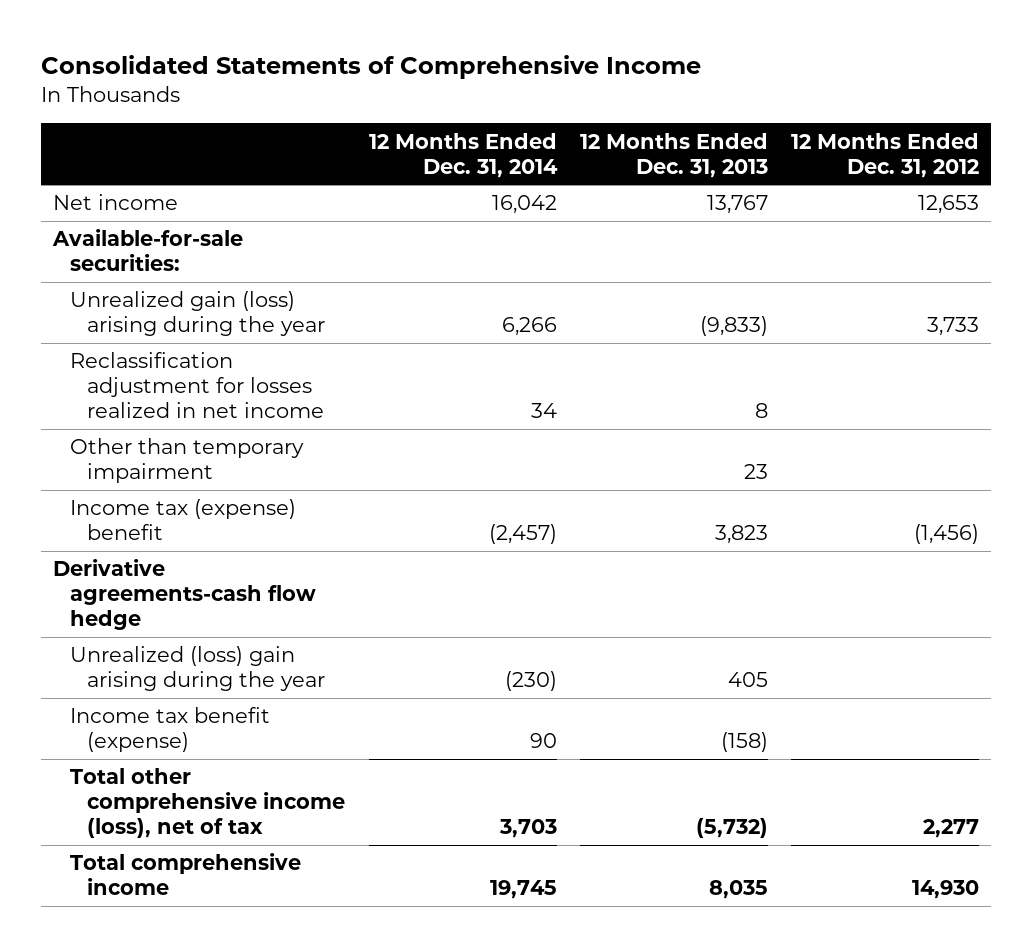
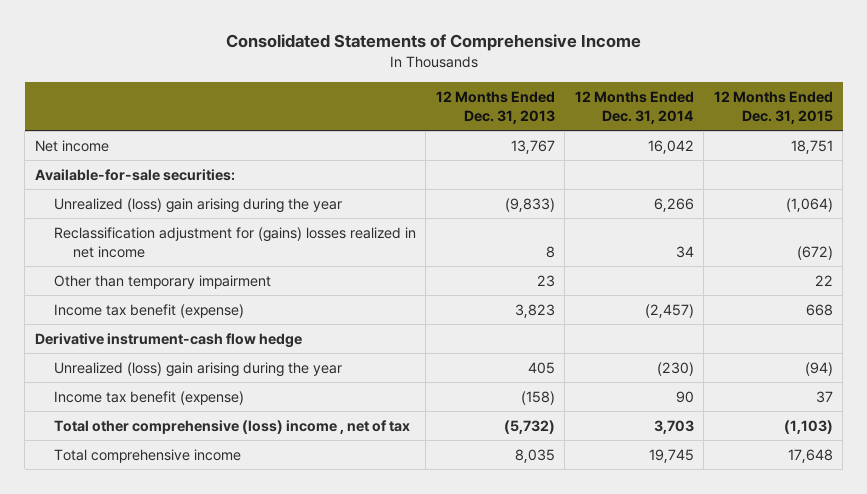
- | 12 Months Ended Dec. 31, 2014 | 12 Months Ended Dec. 31, 2013 | 12 Months Ended Dec. 31, 2012
+ | 12 Months Ended Dec. 31, 2013 | 12 Months Ended Dec. 31, 2014 | 12 Months Ended Dec. 31, 2015
- Unrealized gain (loss) arising during the year | 6,266 | (9,833) | 3,733
- Reclassification adjustment for losses realized in net income | 34 | 8 |
+ Unrealized (loss) gain arising during the year | (9,833) | 6,266 | (1,064)
+ Reclassification adjustment for (gains) losses realized in net income | 8 | 34 | (672)
- Income tax (expense) benefit | (2,457) | 3,823 | (1,456)
- Derivative agreements-cash flow hedge
+ Income tax benefit (expense) | 3,823 | (2,457) | 668
+ Derivative instrument-cash flow hedge
- Total other comprehensive income (loss), net of tax | 3,703 | (5,732) | 2,277
+ Total other comprehensive (loss) income , net of tax | (5,732) | 3,703 | (1,103)

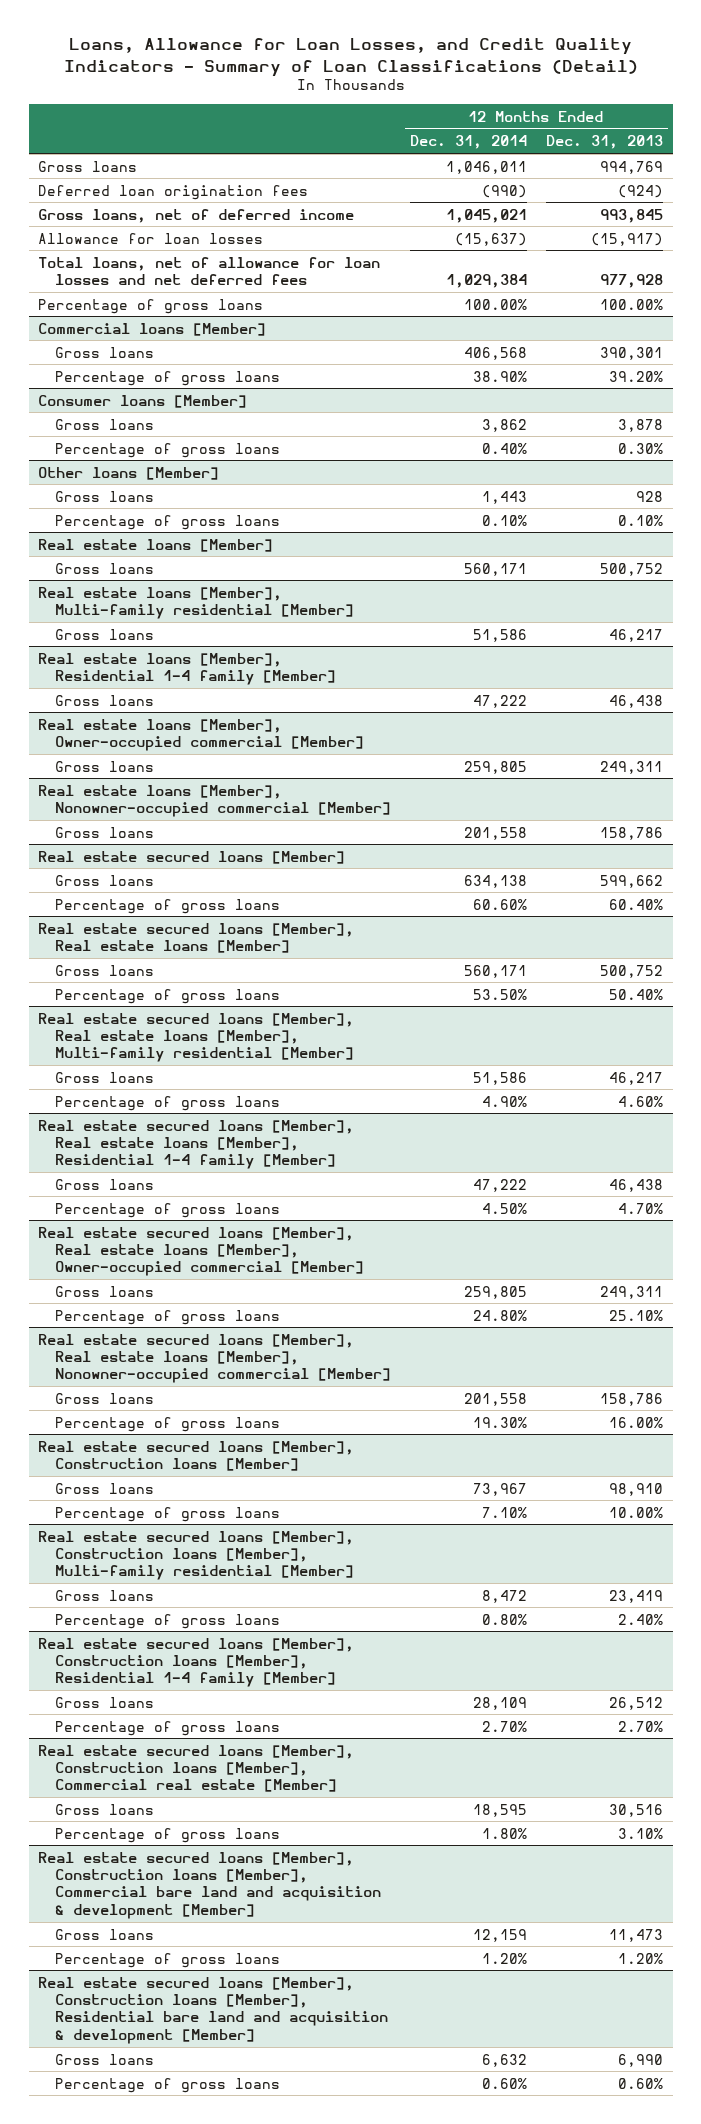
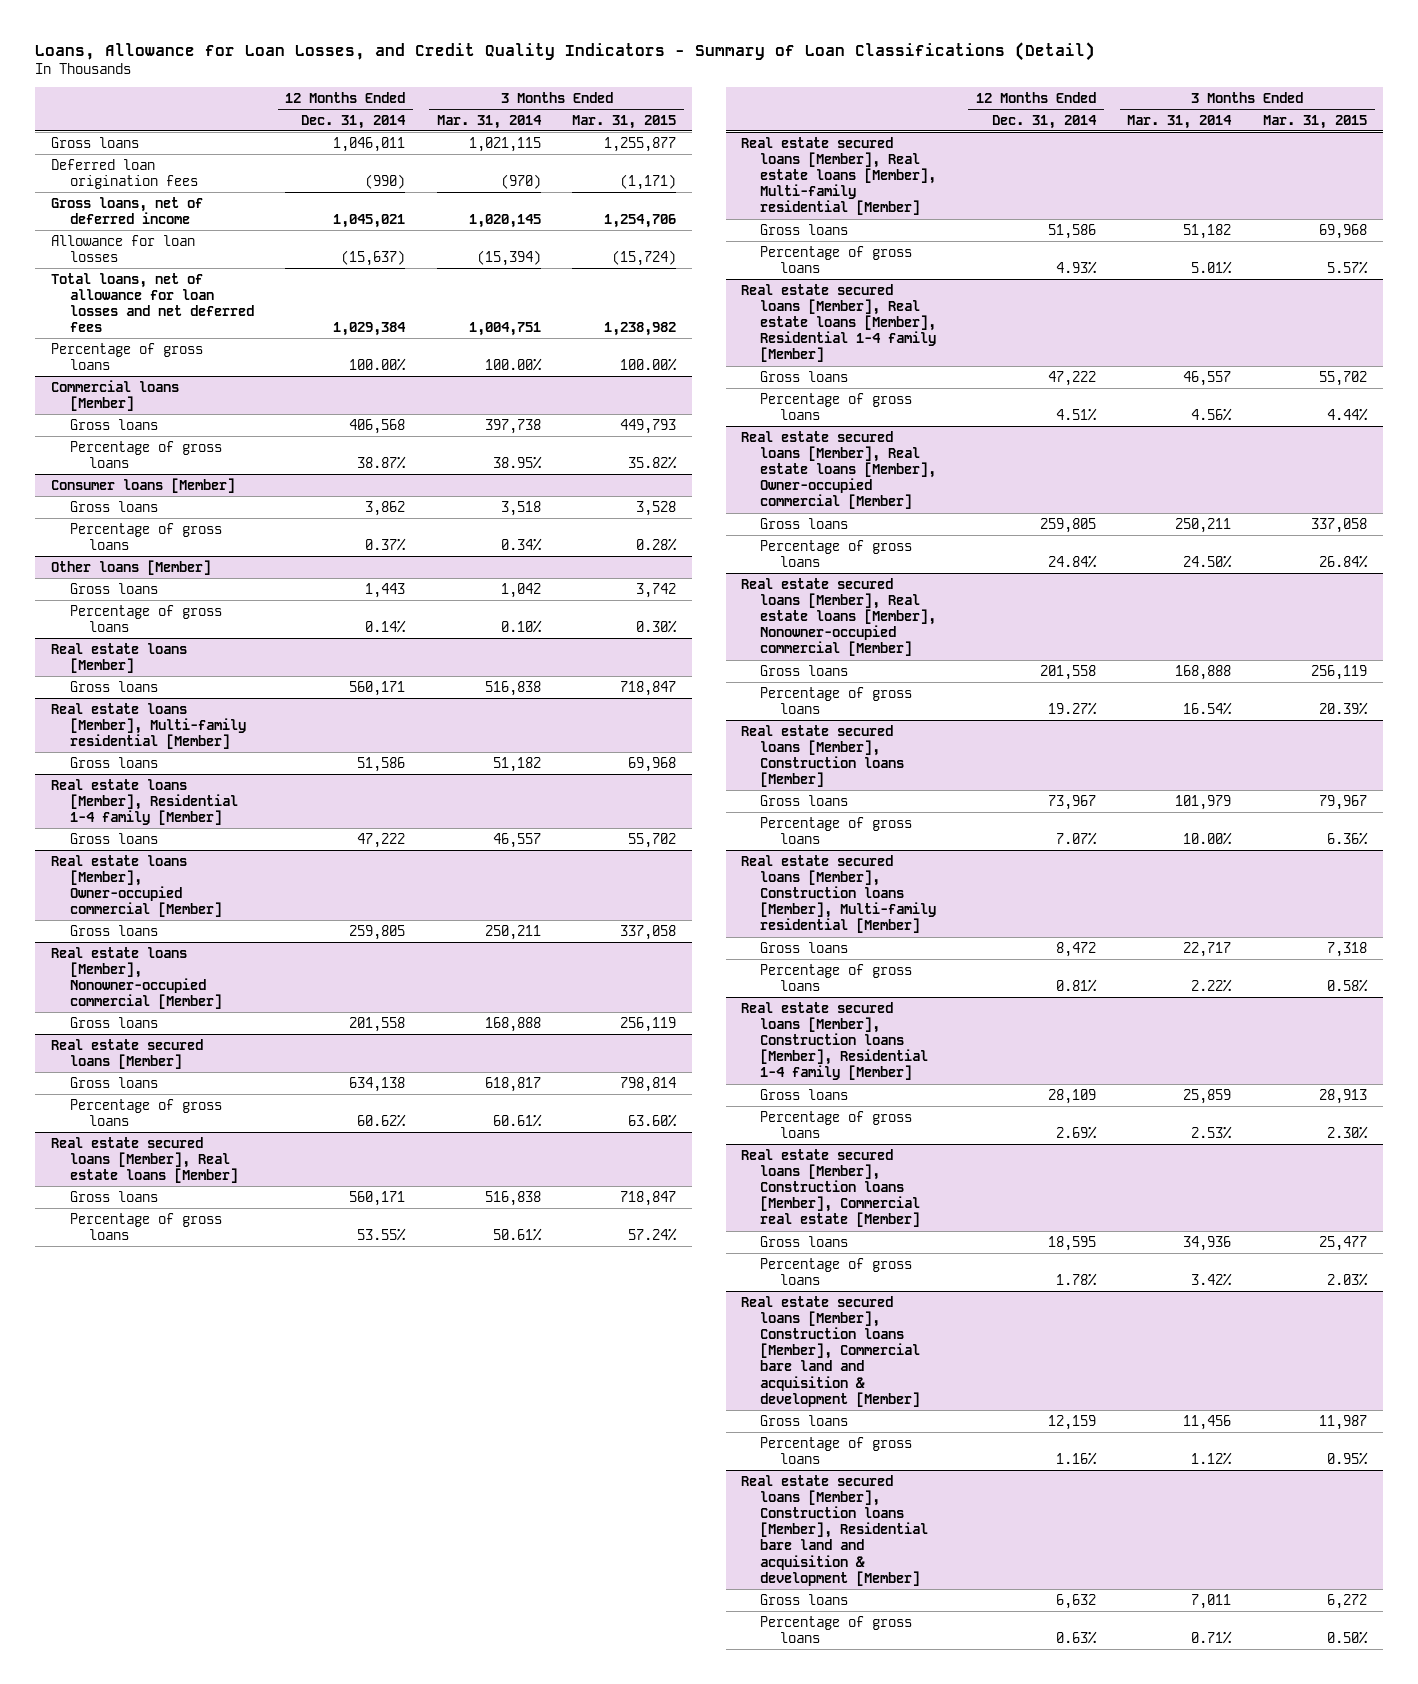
- | 12 Months Ended Dec. 31, 2014 | 12 Months Ended Dec. 31, 2013
+ | 12 Months Ended Dec. 31, 2014 | 3 Months Ended Mar. 31, 2014 | 3 Months Ended Mar. 31, 2015
@ Commercial loans [Member]
- Percentage of gross loans | 38.90% | 39.20%
+ Percentage of gross loans | 38.87% | 38.95% | 35.82%
@ Consumer loans [Member]
- Percentage of gross loans | 0.40% | 0.30%
+ Percentage of gross loans | 0.37% | 0.34% | 0.28%
@ Other loans [Member]
- Percentage of gross loans | 0.10% | 0.10%
+ Percentage of gross loans | 0.14% | 0.10% | 0.30%
@ Real estate secured loans [Member]
- Percentage of gross loans | 60.60% | 60.40%
+ Percentage of gross loans | 60.62% | 60.61% | 63.60%
@ Real estate secured loans [Member], Real estate loans [Member]
- Percentage of gross loans | 53.50% | 50.40%
+ Percentage of gross loans | 53.55% | 50.61% | 57.24%
@ Real estate secured loans [Member], Real estate loans [Member], Multi-family residential [Member]
- Percentage of gross loans | 4.90% | 4.60%
+ Percentage of gross loans | 4.93% | 5.01% | 5.57%
@ Real estate secured loans [Member], Real estate loans [Member], Residential 1-4 family [Member]
- Percentage of gross loans | 4.50% | 4.70%
+ Percentage of gross loans | 4.51% | 4.56% | 4.44%
@ Real estate secured loans [Member], Real estate loans [Member], Owner-occupied commercial [Member]
- Percentage of gross loans | 24.80% | 25.10%
+ Percentage of gross loans | 24.84% | 24.50% | 26.84%
@ Real estate secured loans [Member], Real estate loans [Member], Nonowner-occupied commercial [Member]
- Percentage of gross loans | 19.30% | 16.00%
+ Percentage of gross loans | 19.27% | 16.54% | 20.39%
@ Real estate secured loans [Member], Construction loans [Member]
- Percentage of gross loans | 7.10% | 10.00%
+ Percentage of gross loans | 7.07% | 10.00% | 6.36%
@ Real estate secured loans [Member], Construction loans [Member], Multi-family residential [Member]
- Percentage of gross loans | 0.80% | 2.40%
+ Percentage of gross loans | 0.81% | 2.22% | 0.58%
@ Real estate secured loans [Member], Construction loans [Member], Residential 1-4 family [Member]
- Percentage of gross loans | 2.70% | 2.70%
+ Percentage of gross loans | 2.69% | 2.53% | 2.30%
@ Real estate secured loans [Member], Construction loans [Member], Commercial real estate [Member]
- Percentage of gross loans | 1.80% | 3.10%
+ Percentage of gross loans | 1.78% | 3.42% | 2.03%
@ Real estate secured loans [Member], Construction loans [Member], Commercial bare land and acquisition & development [Member]
- Percentage of gross loans | 1.20% | 1.20%
+ Percentage of gross loans | 1.16% | 1.12% | 0.95%
@ Real estate secured loans [Member], Construction loans [Member], Residential bare land and acquisition & development [Member]
- Percentage of gross loans | 0.60% | 0.60%
+ Percentage of gross loans | 0.63% | 0.71% | 0.50%

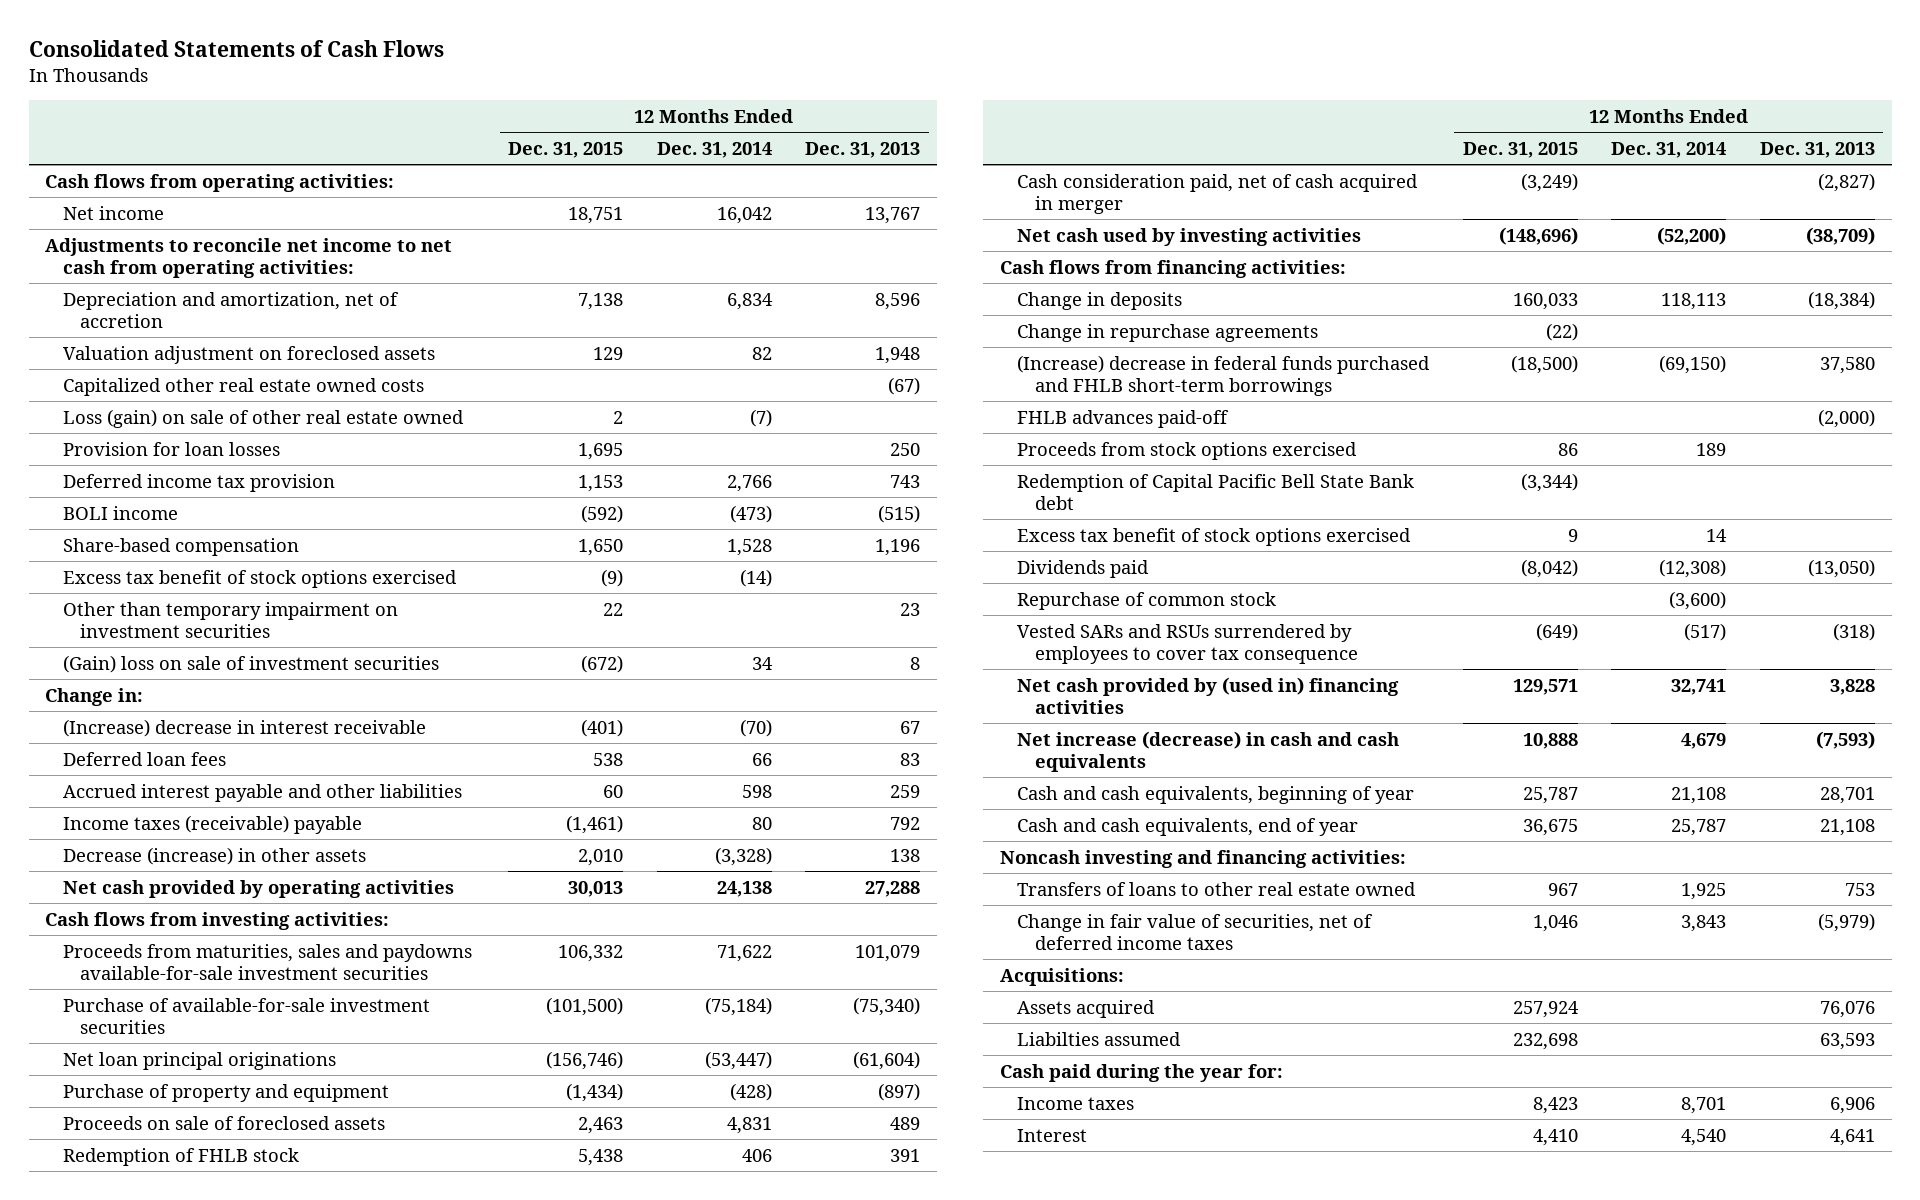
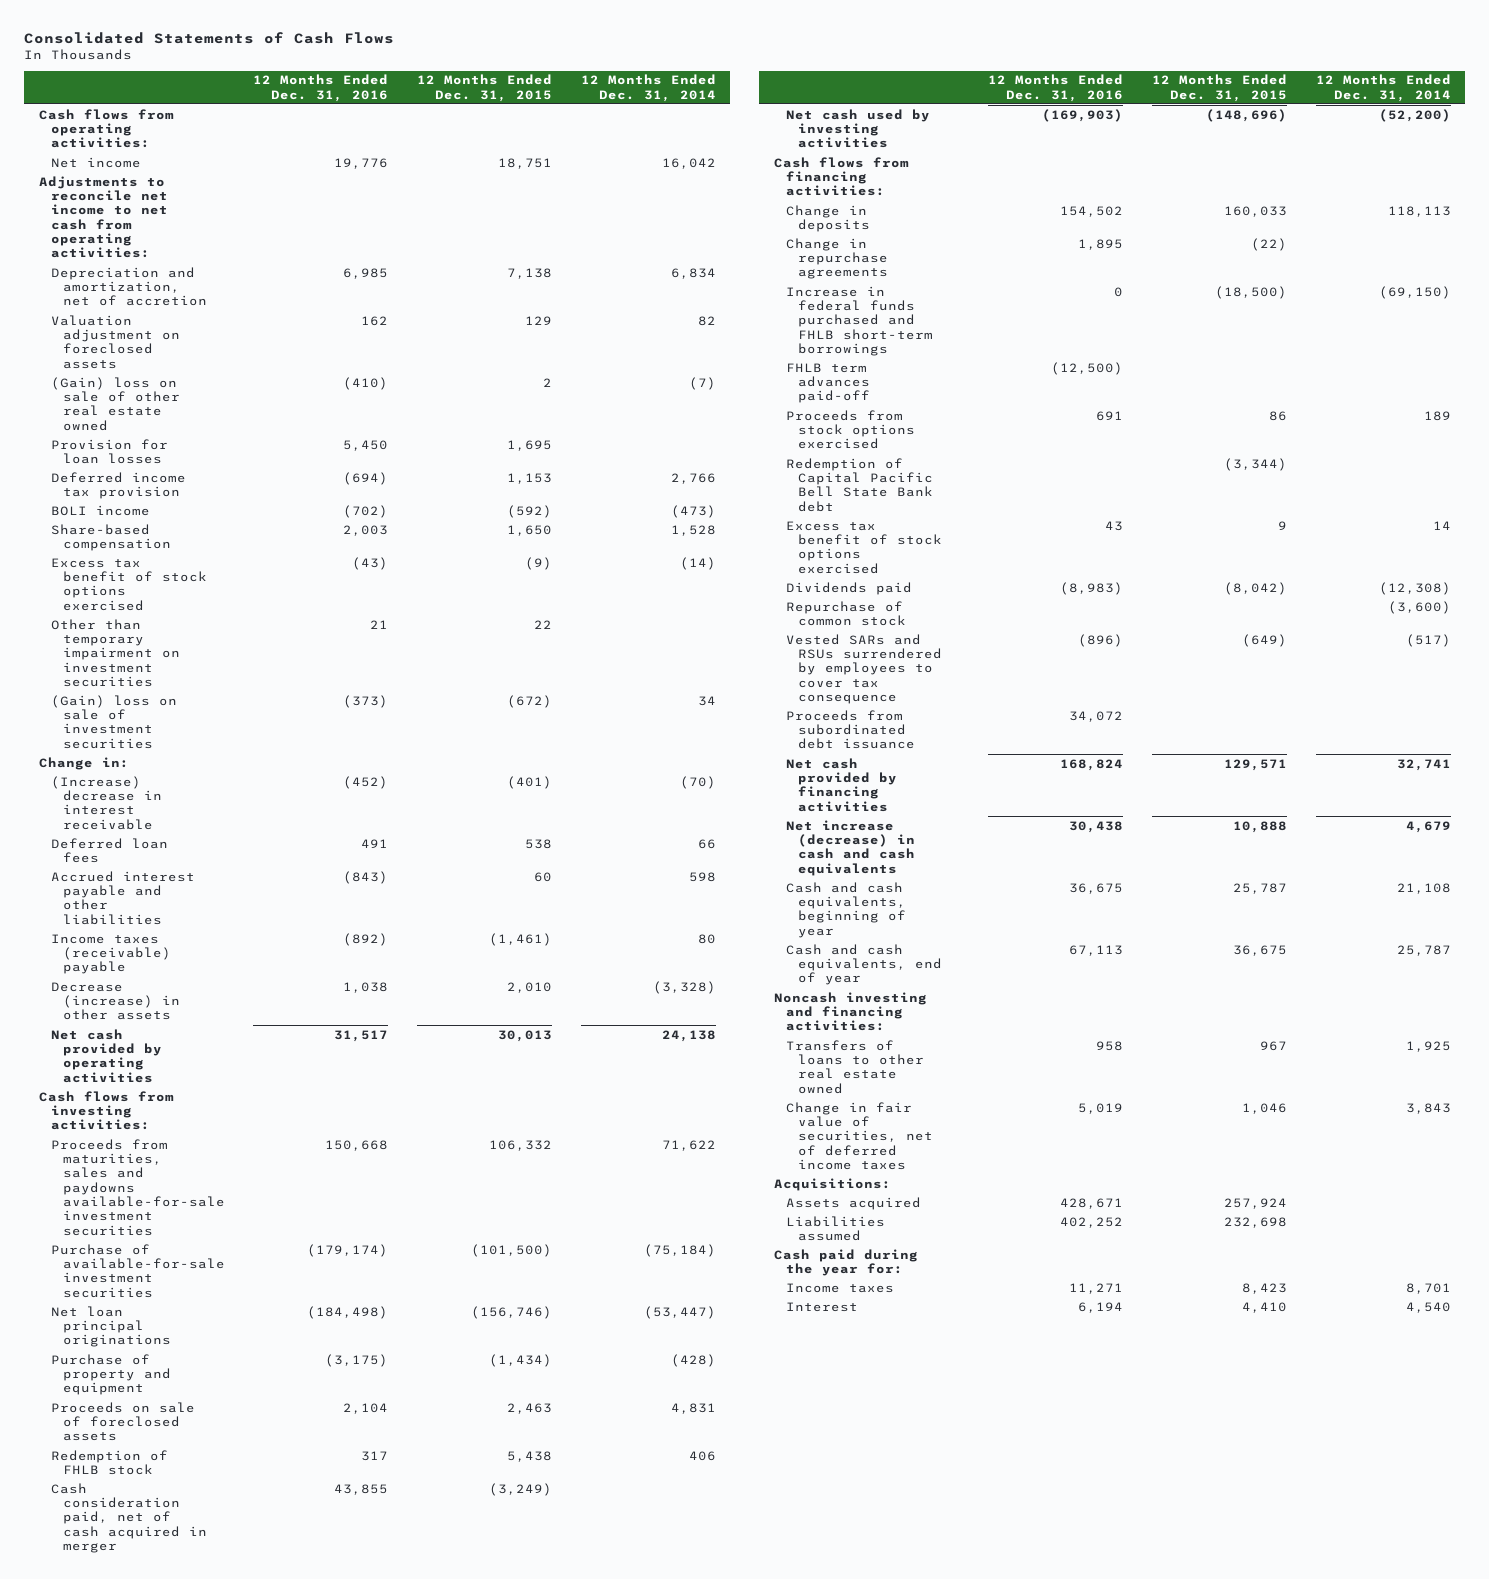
- | 12 Months Ended Dec. 31, 2015 | 12 Months Ended Dec. 31, 2014 | 12 Months Ended Dec. 31, 2013
+ | 12 Months Ended Dec. 31, 2016 | 12 Months Ended Dec. 31, 2015 | 12 Months Ended Dec. 31, 2014
- Capitalized other real estate owned costs | | | (67)
- Loss (gain) on sale of other real estate owned | 2 | (7) |
+ (Gain) loss on sale of other real estate owned | (410) | 2 | (7)
- (Increase) decrease in federal funds purchased and FHLB short-term borrowings | (18,500) | (69,150) | 37,580
- FHLB advances paid-off | | | (2,000)
+ Increase in federal funds purchased and FHLB short-term borrowings | 0 | (18,500) | (69,150)
+ FHLB term advances paid-off | (12,500) | |
- Net cash provided by (used in) financing activities | 129,571 | 32,741 | 3,828
+ Proceeds from subordinated debt issuance | 34,072 | |
+ Net cash provided by financing activities | 168,824 | 129,571 | 32,741
- Liabilties assumed | 232,698 | | 63,593
+ Liabilities assumed | 402,252 | 232,698 |

